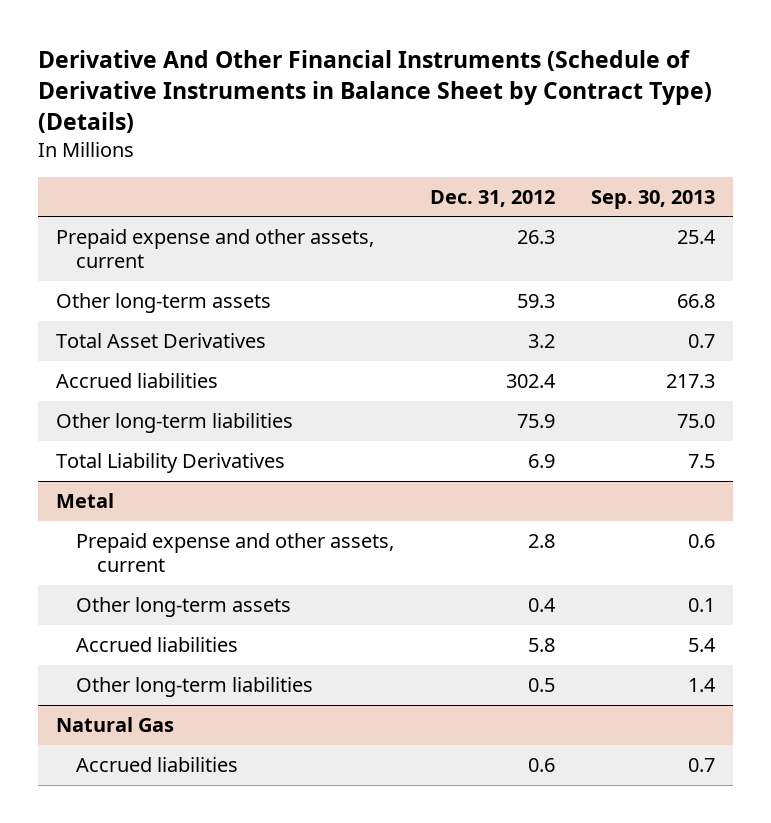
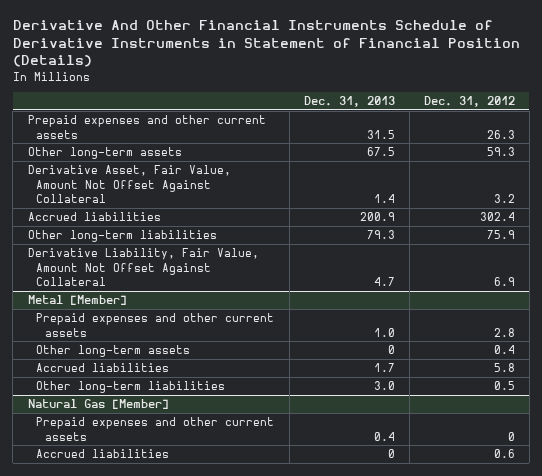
- Derivative And Other Financial Instruments (Schedule of Derivative Instruments in Balance Sheet by Contract Type) (Details)
+ Derivative And Other Financial Instruments Schedule of Derivative Instruments in Statement of Financial Position (Details)
- | Dec. 31, 2012 | Sep. 30, 2013
+ | Dec. 31, 2013 | Dec. 31, 2012
- Prepaid expense and other assets, current | 26.3 | 25.4
+ Prepaid expenses and other current assets | 31.5 | 26.3
- Total Asset Derivatives | 3.2 | 0.7
+ Derivative Asset, Fair Value, Amount Not Offset Against Collateral | 1.4 | 3.2
- Total Liability Derivatives | 6.9 | 7.5
- Metal
- Prepaid expense and other assets, current | 2.8 | 0.6
+ Derivative Liability, Fair Value, Amount Not Offset Against Collateral | 4.7 | 6.9
+ Metal [Member]
+ Prepaid expenses and other current assets | 1.0 | 2.8
- Natural Gas
+ Natural Gas [Member]
+ Prepaid expenses and other current assets | 0.4 | 0

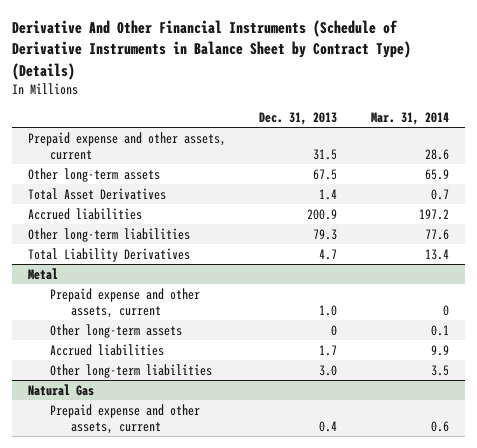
- Derivative And Other Financial Instruments Schedule of Derivative Instruments in Statement of Financial Position (Details)
+ Derivative And Other Financial Instruments (Schedule of Derivative Instruments in Balance Sheet by Contract Type) (Details)
- | Dec. 31, 2013 | Dec. 31, 2012
+ | Dec. 31, 2013 | Mar. 31, 2014
- Prepaid expenses and other current assets | 31.5 | 26.3
+ Prepaid expense and other assets, current | 31.5 | 28.6
- Derivative Asset, Fair Value, Amount Not Offset Against Collateral | 1.4 | 3.2
+ Total Asset Derivatives | 1.4 | 0.7
- Derivative Liability, Fair Value, Amount Not Offset Against Collateral | 4.7 | 6.9
- Metal [Member]
- Prepaid expenses and other current assets | 1.0 | 2.8
+ Total Liability Derivatives | 4.7 | 13.4
+ Metal
+ Prepaid expense and other assets, current | 1.0 | 0
- Natural Gas [Member]
- Prepaid expenses and other current assets | 0.4 | 0
- Accrued liabilities | 0 | 0.6
+ Natural Gas
+ Prepaid expense and other assets, current | 0.4 | 0.6

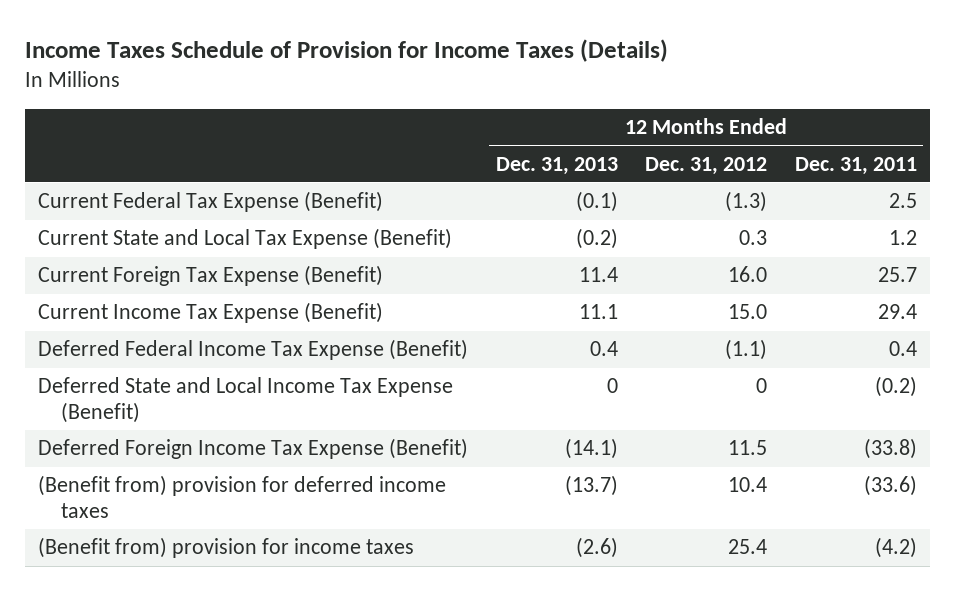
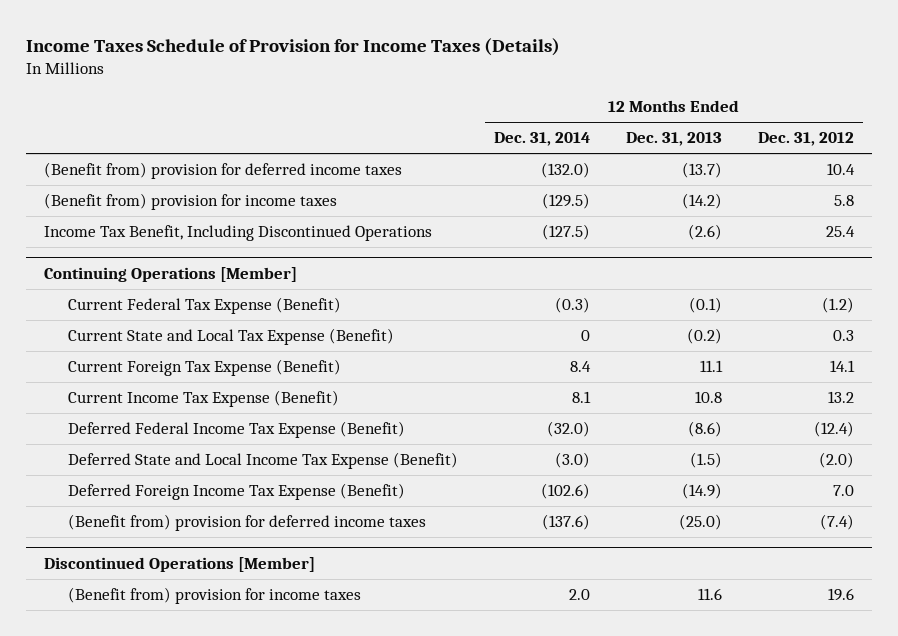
- | 12 Months Ended Dec. 31, 2013 | 12 Months Ended Dec. 31, 2012 | 12 Months Ended Dec. 31, 2011
+ | 12 Months Ended Dec. 31, 2014 | 12 Months Ended Dec. 31, 2013 | 12 Months Ended Dec. 31, 2012
- Current Federal Tax Expense (Benefit) | (0.1) | (1.3) | 2.5
- Current State and Local Tax Expense (Benefit) | (0.2) | 0.3 | 1.2
- Current Foreign Tax Expense (Benefit) | 11.4 | 16.0 | 25.7
- Current Income Tax Expense (Benefit) | 11.1 | 15.0 | 29.4
- Deferred Federal Income Tax Expense (Benefit) | 0.4 | (1.1) | 0.4
- Deferred State and Local Income Tax Expense (Benefit) | 0 | 0 | (0.2)
- Deferred Foreign Income Tax Expense (Benefit) | (14.1) | 11.5 | (33.8)
- (Benefit from) provision for income taxes | (2.6) | 25.4 | (4.2)
+ (Benefit from) provision for income taxes | (129.5) | (14.2) | 5.8
+ Income Tax Benefit, Including Discontinued Operations | (127.5) | (2.6) | 25.4
+ Continuing Operations [Member]
+ Current Federal Tax Expense (Benefit) | (0.3) | (0.1) | (1.2)
+ Current State and Local Tax Expense (Benefit) | 0 | (0.2) | 0.3
+ Current Foreign Tax Expense (Benefit) | 8.4 | 11.1 | 14.1
+ Current Income Tax Expense (Benefit) | 8.1 | 10.8 | 13.2
+ Deferred Federal Income Tax Expense (Benefit) | (32.0) | (8.6) | (12.4)
+ Deferred State and Local Income Tax Expense (Benefit) | (3.0) | (1.5) | (2.0)
+ Deferred Foreign Income Tax Expense (Benefit) | (102.6) | (14.9) | 7.0
+ (Benefit from) provision for deferred income taxes | (137.6) | (25.0) | (7.4)
+ Discontinued Operations [Member]
+ (Benefit from) provision for income taxes | 2.0 | 11.6 | 19.6

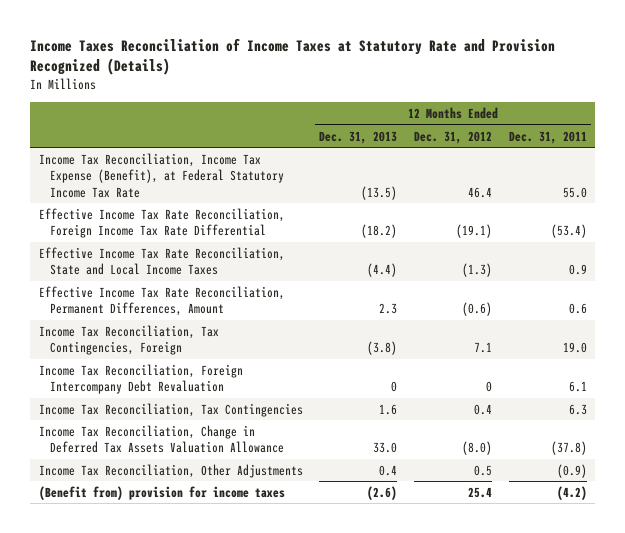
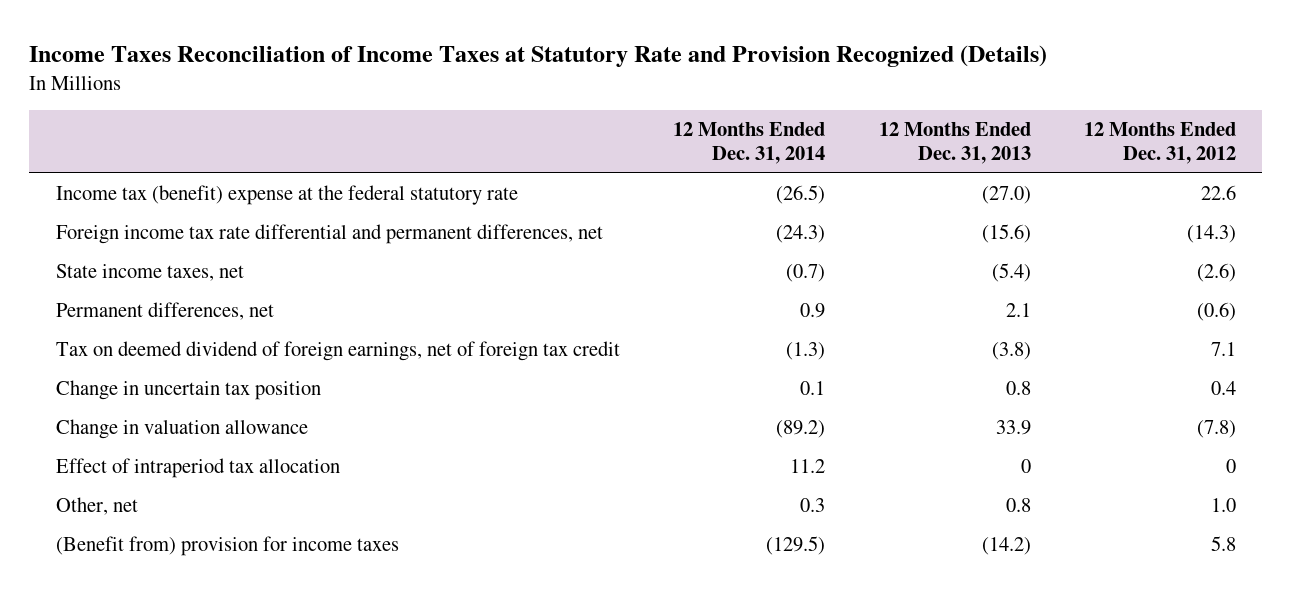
- | 12 Months Ended Dec. 31, 2013 | 12 Months Ended Dec. 31, 2012 | 12 Months Ended Dec. 31, 2011
+ | 12 Months Ended Dec. 31, 2014 | 12 Months Ended Dec. 31, 2013 | 12 Months Ended Dec. 31, 2012
- Income Tax Reconciliation, Income Tax Expense (Benefit), at Federal Statutory Income Tax Rate | (13.5) | 46.4 | 55.0
- Effective Income Tax Rate Reconciliation, Foreign Income Tax Rate Differential | (18.2) | (19.1) | (53.4)
- Effective Income Tax Rate Reconciliation, State and Local Income Taxes | (4.4) | (1.3) | 0.9
- Effective Income Tax Rate Reconciliation, Permanent Differences, Amount | 2.3 | (0.6) | 0.6
- Income Tax Reconciliation, Tax Contingencies, Foreign | (3.8) | 7.1 | 19.0
- Income Tax Reconciliation, Foreign Intercompany Debt Revaluation | 0 | 0 | 6.1
- Income Tax Reconciliation, Tax Contingencies | 1.6 | 0.4 | 6.3
- Income Tax Reconciliation, Change in Deferred Tax Assets Valuation Allowance | 33.0 | (8.0) | (37.8)
- Income Tax Reconciliation, Other Adjustments | 0.4 | 0.5 | (0.9)
- (Benefit from) provision for income taxes | (2.6) | 25.4 | (4.2)
+ Income tax (benefit) expense at the federal statutory rate | (26.5) | (27.0) | 22.6
+ Foreign income tax rate differential and permanent differences, net | (24.3) | (15.6) | (14.3)
+ State income taxes, net | (0.7) | (5.4) | (2.6)
+ Permanent differences, net | 0.9 | 2.1 | (0.6)
+ Tax on deemed dividend of foreign earnings, net of foreign tax credit | (1.3) | (3.8) | 7.1
+ Change in uncertain tax position | 0.1 | 0.8 | 0.4
+ Change in valuation allowance | (89.2) | 33.9 | (7.8)
+ Effect of intraperiod tax allocation | 11.2 | 0 | 0
+ Other, net | 0.3 | 0.8 | 1.0
+ (Benefit from) provision for income taxes | (129.5) | (14.2) | 5.8

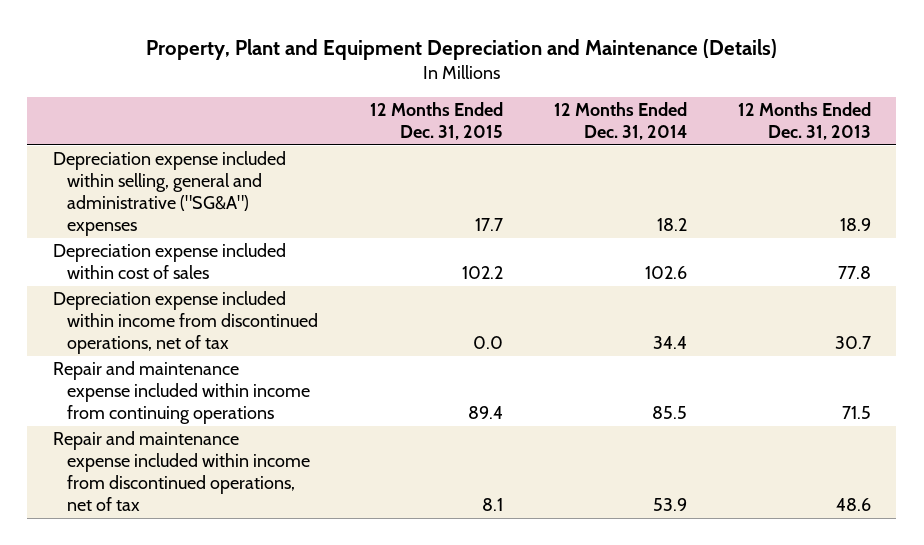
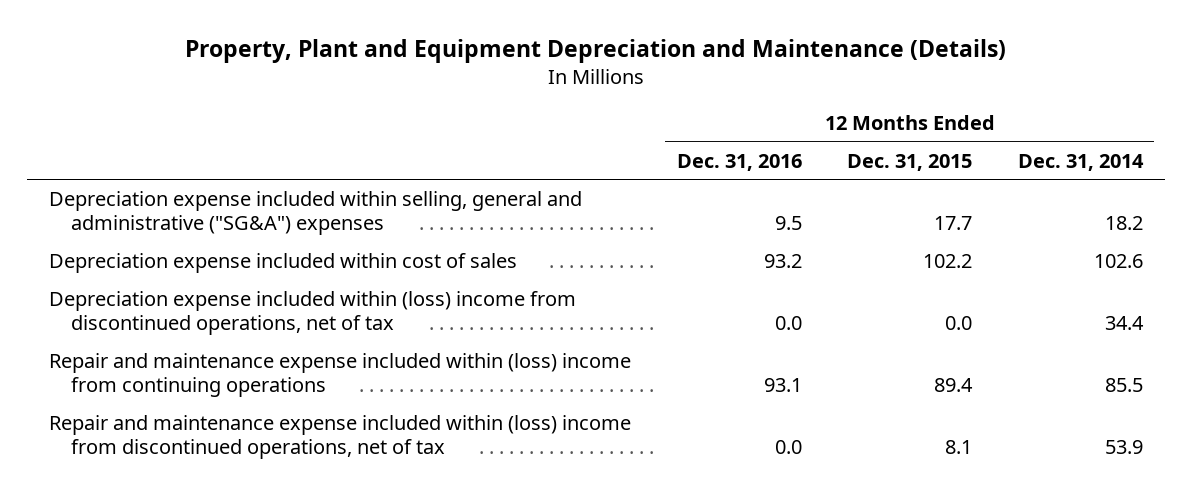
- | 12 Months Ended Dec. 31, 2015 | 12 Months Ended Dec. 31, 2014 | 12 Months Ended Dec. 31, 2013
+ | 12 Months Ended Dec. 31, 2016 | 12 Months Ended Dec. 31, 2015 | 12 Months Ended Dec. 31, 2014
- Depreciation expense included within income from discontinued operations, net of tax | 0.0 | 34.4 | 30.7
- Repair and maintenance expense included within income from continuing operations | 89.4 | 85.5 | 71.5
- Repair and maintenance expense included within income from discontinued operations, net of tax | 8.1 | 53.9 | 48.6
+ Depreciation expense included within (loss) income from discontinued operations, net of tax | 0.0 | 0.0 | 34.4
+ Repair and maintenance expense included within (loss) income from continuing operations | 93.1 | 89.4 | 85.5
+ Repair and maintenance expense included within (loss) income from discontinued operations, net of tax | 0.0 | 8.1 | 53.9

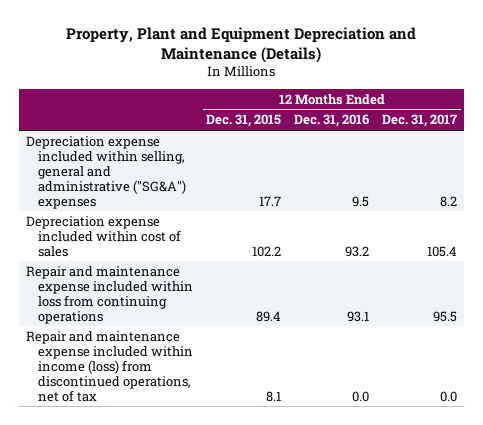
- | 12 Months Ended Dec. 31, 2016 | 12 Months Ended Dec. 31, 2015 | 12 Months Ended Dec. 31, 2014
+ | 12 Months Ended Dec. 31, 2015 | 12 Months Ended Dec. 31, 2016 | 12 Months Ended Dec. 31, 2017
- Depreciation expense included within (loss) income from discontinued operations, net of tax | 0.0 | 0.0 | 34.4
- Repair and maintenance expense included within (loss) income from continuing operations | 93.1 | 89.4 | 85.5
- Repair and maintenance expense included within (loss) income from discontinued operations, net of tax | 0.0 | 8.1 | 53.9
+ Repair and maintenance expense included within loss from continuing operations | 89.4 | 93.1 | 95.5
+ Repair and maintenance expense included within income (loss) from discontinued operations, net of tax | 8.1 | 0.0 | 0.0

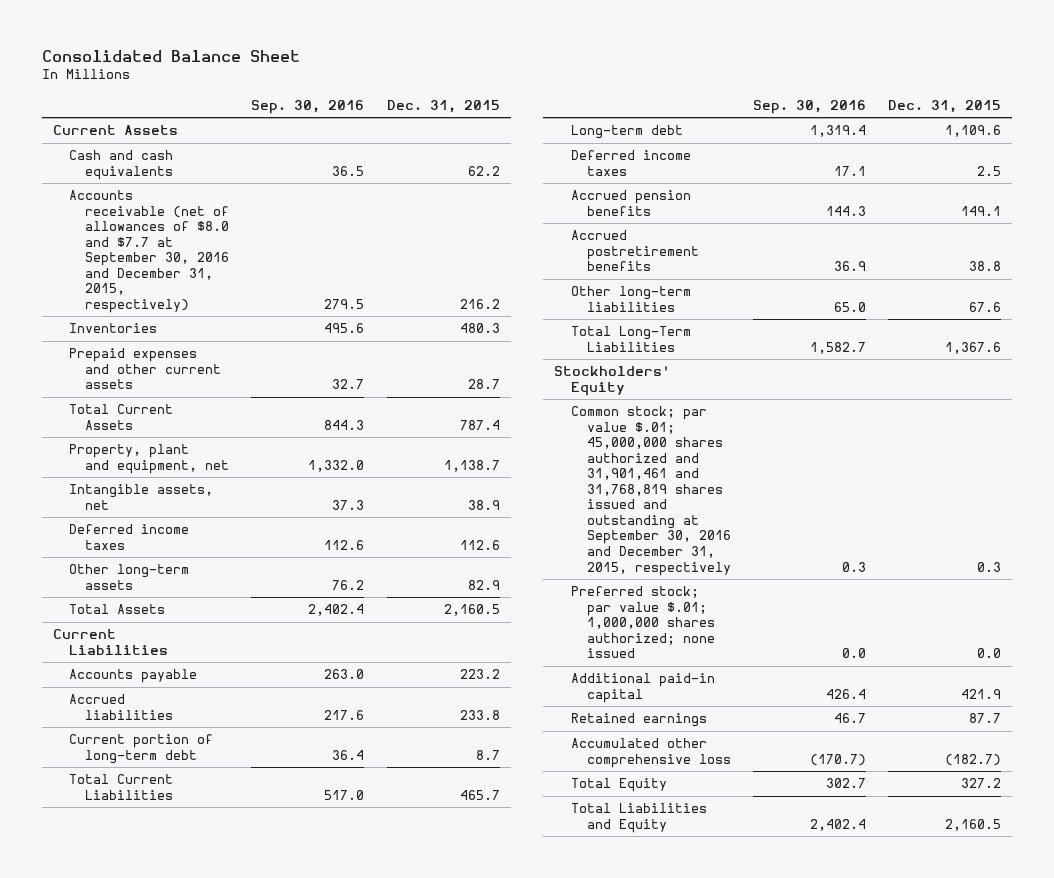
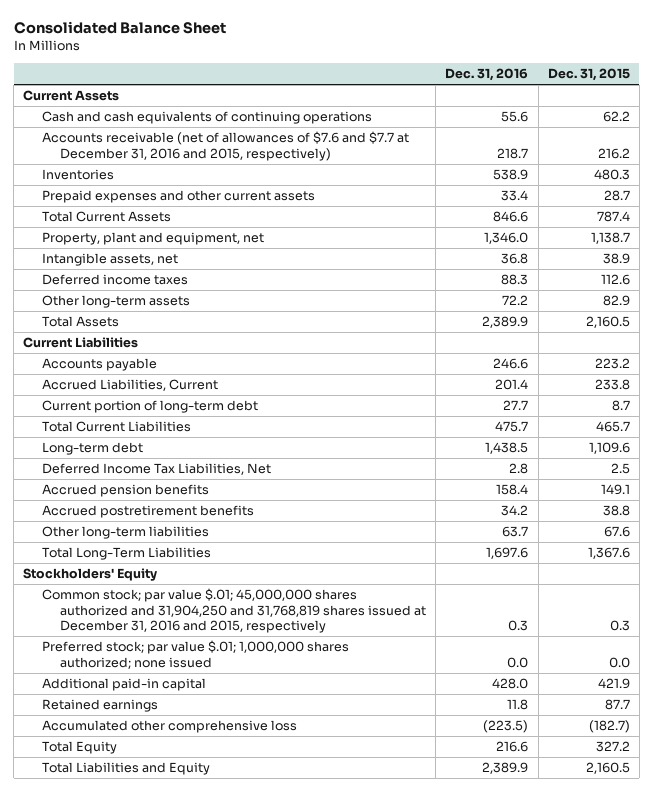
- | Sep. 30, 2016 | Dec. 31, 2015
+ | Dec. 31, 2016 | Dec. 31, 2015
- Cash and cash equivalents | 36.5 | 62.2
- Accounts receivable (net of allowances of $8.0 and $7.7 at September 30, 2016 and December 31, 2015, respectively) | 279.5 | 216.2
+ Cash and cash equivalents of continuing operations | 55.6 | 62.2
+ Accounts receivable (net of allowances of $7.6 and $7.7 at December 31, 2016 and 2015, respectively) | 218.7 | 216.2
- Accrued liabilities | 217.6 | 233.8
+ Accrued Liabilities, Current | 201.4 | 233.8
- Deferred income taxes | 17.1 | 2.5
+ Deferred Income Tax Liabilities, Net | 2.8 | 2.5
- Common stock; par value $.01; 45,000,000 shares authorized and 31,901,461 and 31,768,819 shares issued and outstanding at September 30, 2016 and December 31, 2015, respectively | 0.3 | 0.3
+ Common stock; par value $.01; 45,000,000 shares authorized and 31,904,250 and 31,768,819 shares issued at December 31, 2016 and 2015, respectively | 0.3 | 0.3

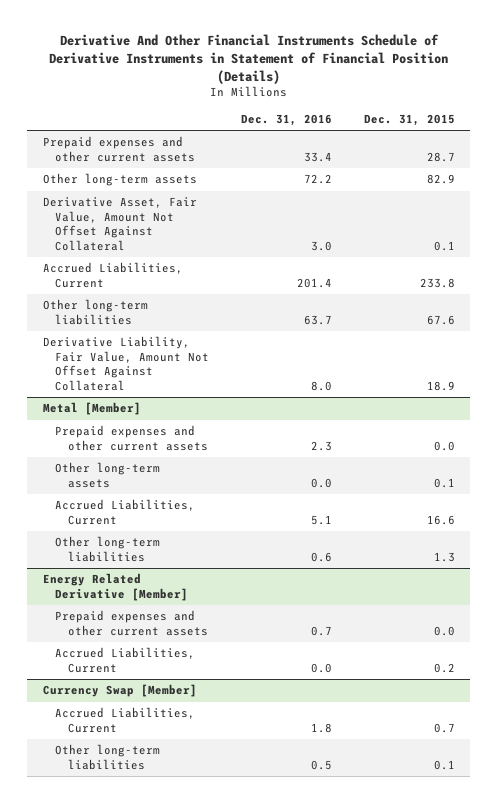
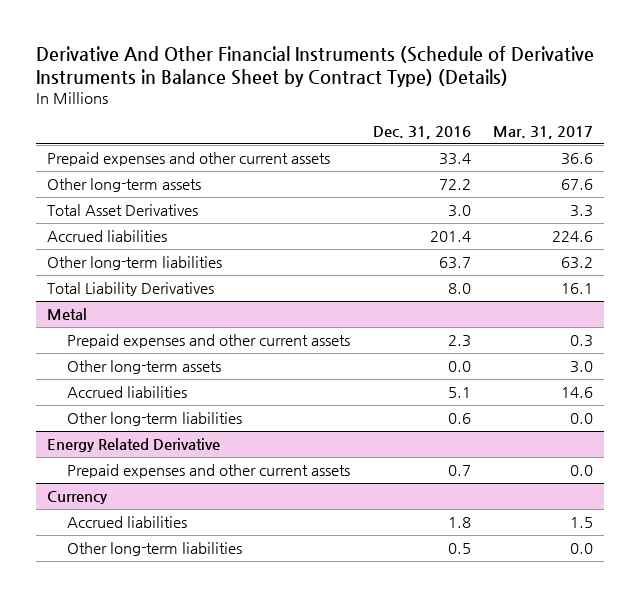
- Derivative And Other Financial Instruments Schedule of Derivative Instruments in Statement of Financial Position (Details)
+ Derivative And Other Financial Instruments (Schedule of Derivative Instruments in Balance Sheet by Contract Type) (Details)
- | Dec. 31, 2016 | Dec. 31, 2015
+ | Dec. 31, 2016 | Mar. 31, 2017
- Derivative Asset, Fair Value, Amount Not Offset Against Collateral | 3.0 | 0.1
- Accrued Liabilities, Current | 201.4 | 233.8
+ Total Asset Derivatives | 3.0 | 3.3
+ Accrued liabilities | 201.4 | 224.6
- Derivative Liability, Fair Value, Amount Not Offset Against Collateral | 8.0 | 18.9
- Metal [Member]
+ Total Liability Derivatives | 8.0 | 16.1
+ Metal
- Accrued Liabilities, Current | 5.1 | 16.6
+ Accrued liabilities | 5.1 | 14.6
- Energy Related Derivative [Member]
+ Energy Related Derivative
- Accrued Liabilities, Current | 0.0 | 0.2
- Currency Swap [Member]
- Accrued Liabilities, Current | 1.8 | 0.7
+ Currency
+ Accrued liabilities | 1.8 | 1.5

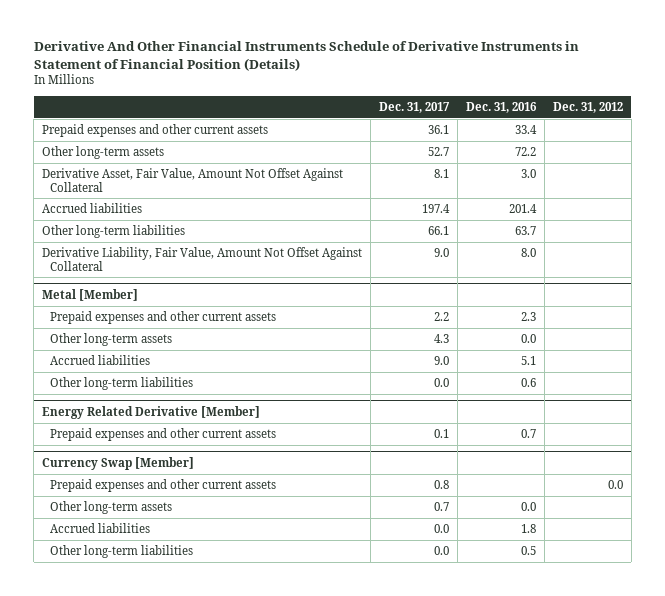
- Derivative And Other Financial Instruments (Schedule of Derivative Instruments in Balance Sheet by Contract Type) (Details)
+ Derivative And Other Financial Instruments Schedule of Derivative Instruments in Statement of Financial Position (Details)
- | Dec. 31, 2016 | Mar. 31, 2017
+ | Dec. 31, 2017 | Dec. 31, 2016 | Dec. 31, 2012
- Total Asset Derivatives | 3.0 | 3.3
+ Derivative Asset, Fair Value, Amount Not Offset Against Collateral | 8.1 | 3.0 |
- Total Liability Derivatives | 8.0 | 16.1
- Metal
+ Derivative Liability, Fair Value, Amount Not Offset Against Collateral | 9.0 | 8.0 |
+ Metal [Member]
- Energy Related Derivative
+ Energy Related Derivative [Member]
- Currency
+ Currency Swap [Member]
+ Prepaid expenses and other current assets | 0.8 | | 0.0
+ Other long-term assets | 0.7 | 0.0 |

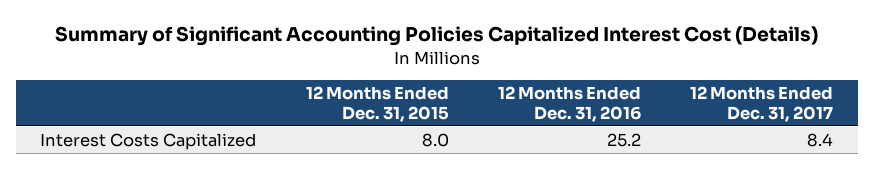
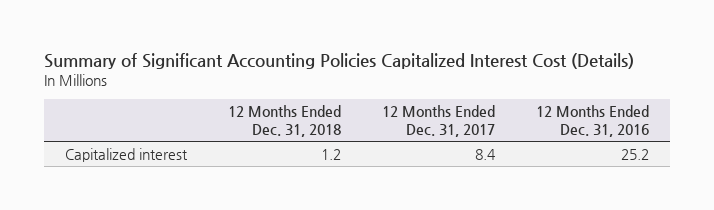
- | 12 Months Ended Dec. 31, 2015 | 12 Months Ended Dec. 31, 2016 | 12 Months Ended Dec. 31, 2017
+ | 12 Months Ended Dec. 31, 2018 | 12 Months Ended Dec. 31, 2017 | 12 Months Ended Dec. 31, 2016
- Interest Costs Capitalized | 8.0 | 25.2 | 8.4
+ Capitalized interest | 1.2 | 8.4 | 25.2

